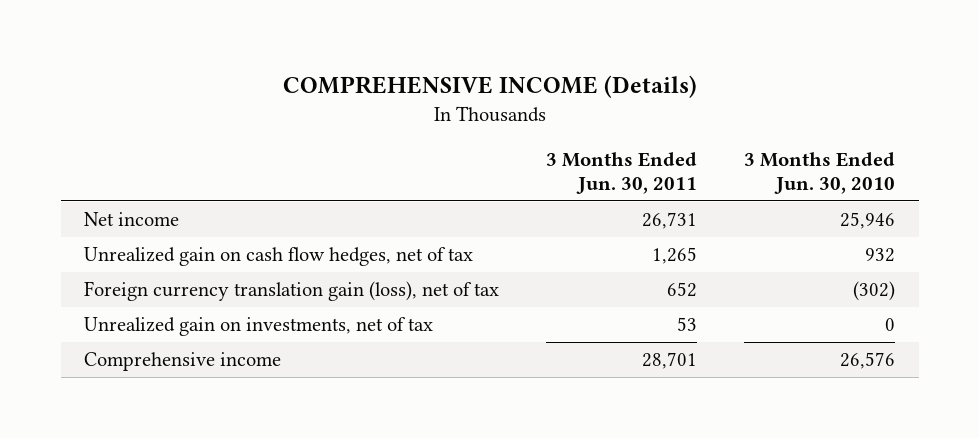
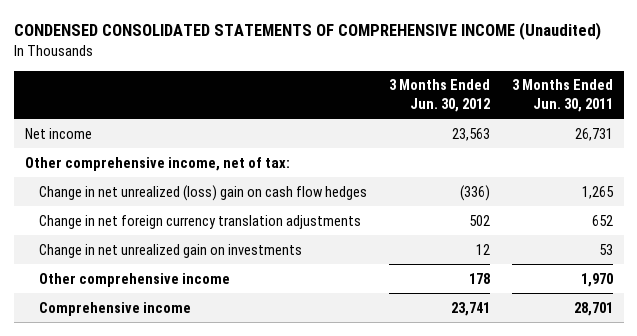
- COMPREHENSIVE INCOME (Details)
+ CONDENSED CONSOLIDATED STATEMENTS OF COMPREHENSIVE INCOME (Unaudited)
- | 3 Months Ended Jun. 30, 2011 | 3 Months Ended Jun. 30, 2010
+ | 3 Months Ended Jun. 30, 2012 | 3 Months Ended Jun. 30, 2011
- Unrealized gain on cash flow hedges, net of tax | 1,265 | 932
- Foreign currency translation gain (loss), net of tax | 652 | (302)
- Unrealized gain on investments, net of tax | 53 | 0
+ Other comprehensive income, net of tax:
+ Change in net unrealized (loss) gain on cash flow hedges | (336) | 1,265
+ Change in net foreign currency translation adjustments | 502 | 652
+ Change in net unrealized gain on investments | 12 | 53
+ Other comprehensive income | 178 | 1,970

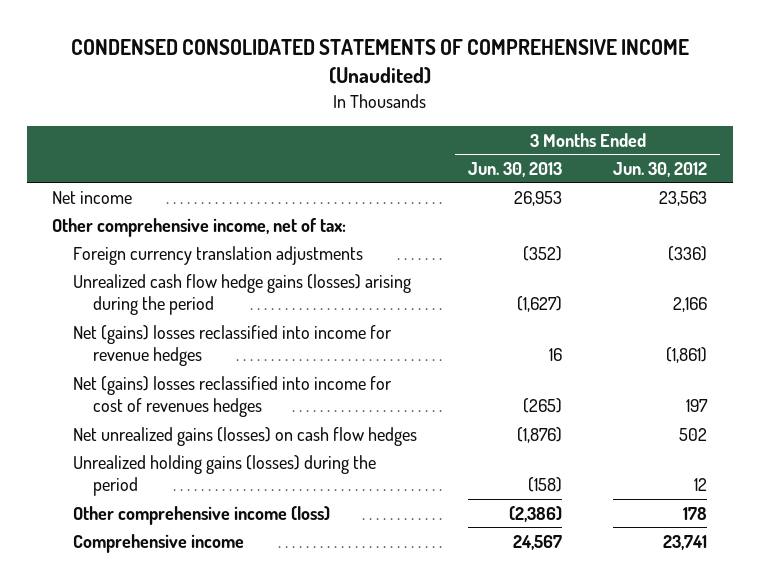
- | 3 Months Ended Jun. 30, 2012 | 3 Months Ended Jun. 30, 2011
+ | 3 Months Ended Jun. 30, 2013 | 3 Months Ended Jun. 30, 2012
- Change in net unrealized (loss) gain on cash flow hedges | (336) | 1,265
- Change in net foreign currency translation adjustments | 502 | 652
- Change in net unrealized gain on investments | 12 | 53
- Other comprehensive income | 178 | 1,970
+ Foreign currency translation adjustments | (352) | (336)
+ Unrealized cash flow hedge gains (losses) arising during the period | (1,627) | 2,166
+ Net (gains) losses reclassified into income for revenue hedges | 16 | (1,861)
+ Net (gains) losses reclassified into income for cost of revenues hedges | (265) | 197
+ Net unrealized gains (losses) on cash flow hedges | (1,876) | 502
+ Unrealized holding gains (losses) during the period | (158) | 12
+ Other comprehensive income (loss) | (2,386) | 178

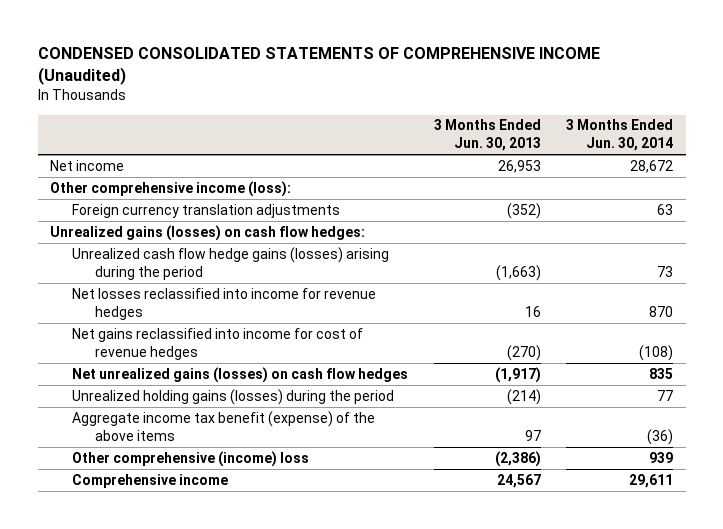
- | 3 Months Ended Jun. 30, 2013 | 3 Months Ended Jun. 30, 2012
+ | 3 Months Ended Jun. 30, 2013 | 3 Months Ended Jun. 30, 2014
- Other comprehensive income, net of tax:
+ Other comprehensive income (loss):
- Unrealized cash flow hedge gains (losses) arising during the period | (1,627) | 2,166
- Net (gains) losses reclassified into income for revenue hedges | 16 | (1,861)
- Net (gains) losses reclassified into income for cost of revenues hedges | (265) | 197
- Net unrealized gains (losses) on cash flow hedges | (1,876) | 502
- Unrealized holding gains (losses) during the period | (158) | 12
- Other comprehensive income (loss) | (2,386) | 178
+ Unrealized gains (losses) on cash flow hedges:
+ Unrealized cash flow hedge gains (losses) arising during the period | (1,663) | 73
+ Net losses reclassified into income for revenue hedges | 16 | 870
+ Net gains reclassified into income for cost of revenue hedges | (270) | (108)
+ Net unrealized gains (losses) on cash flow hedges | (1,917) | 835
+ Unrealized holding gains (losses) during the period | (214) | 77
+ Aggregate income tax benefit (expense) of the above items | 97 | (36)
+ Other comprehensive (income) loss | (2,386) | 939

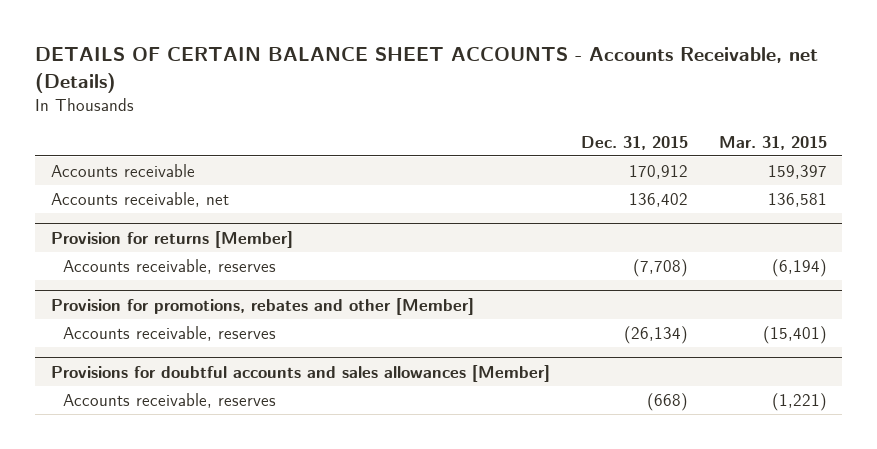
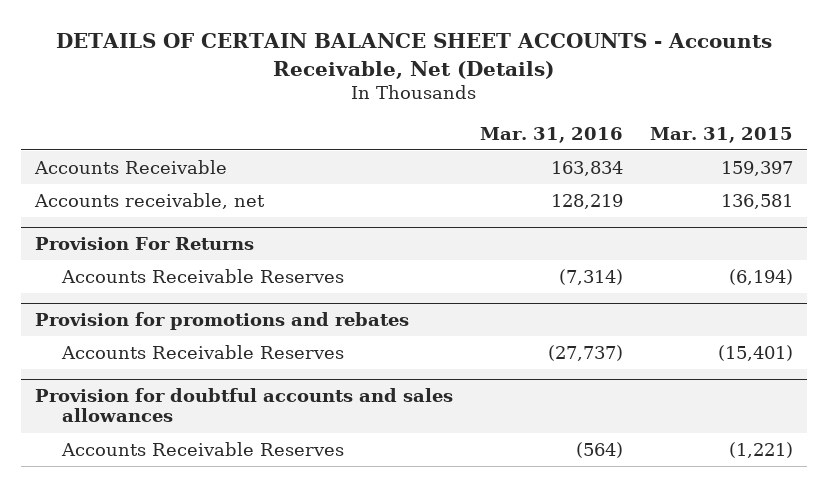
- DETAILS OF CERTAIN BALANCE SHEET ACCOUNTS - Accounts Receivable, net (Details)
+ DETAILS OF CERTAIN BALANCE SHEET ACCOUNTS - Accounts Receivable, Net (Details)
- | Dec. 31, 2015 | Mar. 31, 2015
+ | Mar. 31, 2016 | Mar. 31, 2015
- Accounts receivable | 170,912 | 159,397
+ Accounts Receivable | 163,834 | 159,397
- Provision for returns [Member]
- Accounts receivable, reserves | (7,708) | (6,194)
- Provision for promotions, rebates and other [Member]
- Accounts receivable, reserves | (26,134) | (15,401)
- Provisions for doubtful accounts and sales allowances [Member]
- Accounts receivable, reserves | (668) | (1,221)
+ Provision For Returns
+ Accounts Receivable Reserves | (7,314) | (6,194)
+ Provision for promotions and rebates
+ Accounts Receivable Reserves | (27,737) | (15,401)
+ Provision for doubtful accounts and sales allowances
+ Accounts Receivable Reserves | (564) | (1,221)

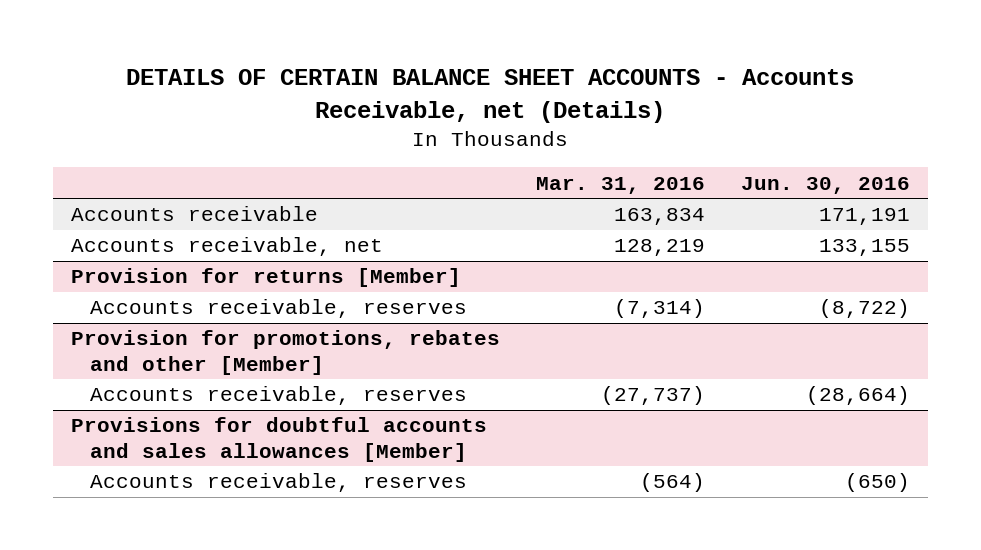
- DETAILS OF CERTAIN BALANCE SHEET ACCOUNTS - Accounts Receivable, Net (Details)
+ DETAILS OF CERTAIN BALANCE SHEET ACCOUNTS - Accounts Receivable, net (Details)
- | Mar. 31, 2016 | Mar. 31, 2015
+ | Mar. 31, 2016 | Jun. 30, 2016
- Accounts Receivable | 163,834 | 159,397
+ Accounts receivable | 163,834 | 171,191
- Provision For Returns
- Accounts Receivable Reserves | (7,314) | (6,194)
- Provision for promotions and rebates
- Accounts Receivable Reserves | (27,737) | (15,401)
- Provision for doubtful accounts and sales allowances
- Accounts Receivable Reserves | (564) | (1,221)
+ Provision for returns [Member]
+ Accounts receivable, reserves | (7,314) | (8,722)
+ Provision for promotions, rebates and other [Member]
+ Accounts receivable, reserves | (27,737) | (28,664)
+ Provisions for doubtful accounts and sales allowances [Member]
+ Accounts receivable, reserves | (564) | (650)

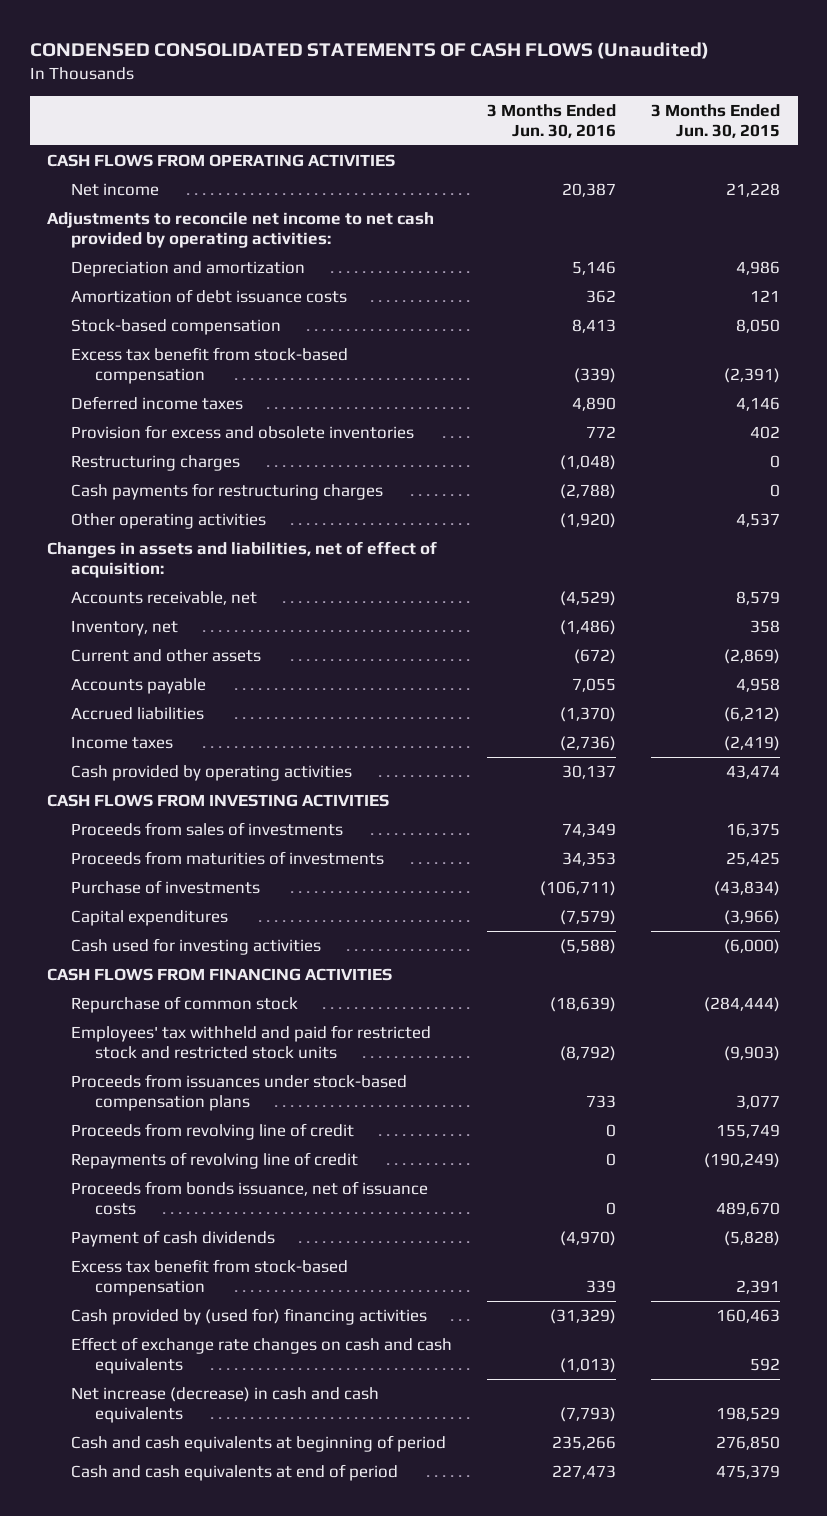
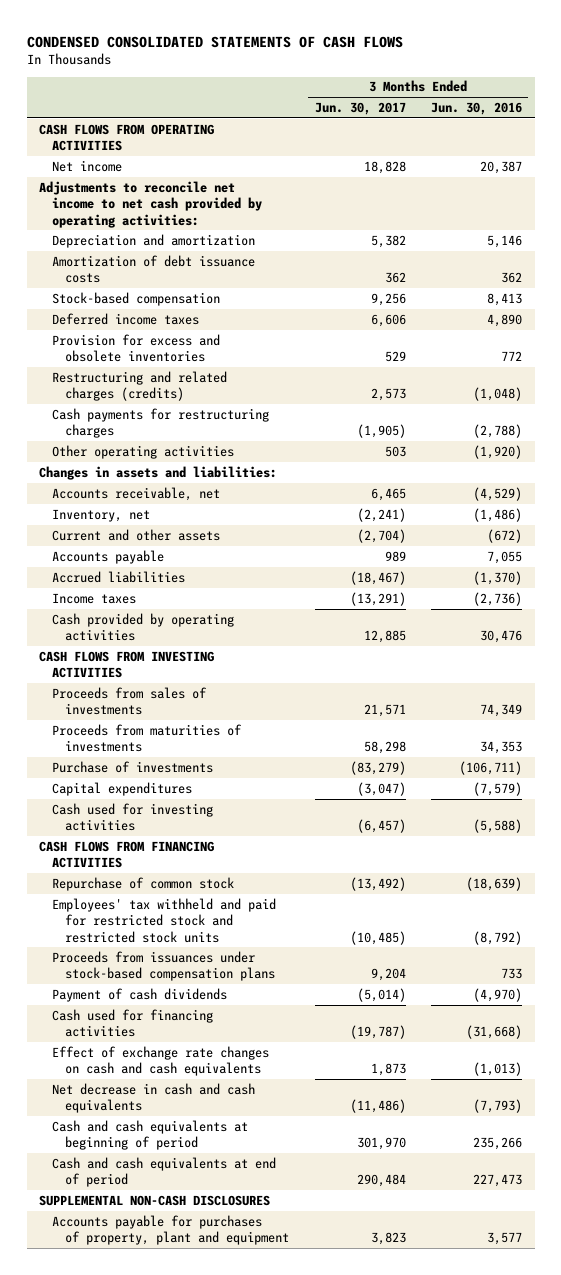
- CONDENSED CONSOLIDATED STATEMENTS OF CASH FLOWS (Unaudited)
+ CONDENSED CONSOLIDATED STATEMENTS OF CASH FLOWS
- | 3 Months Ended Jun. 30, 2016 | 3 Months Ended Jun. 30, 2015
+ | 3 Months Ended Jun. 30, 2017 | 3 Months Ended Jun. 30, 2016
- Excess tax benefit from stock-based compensation | (339) | (2,391)
- Restructuring charges | (1,048) | 0
+ Restructuring and related charges (credits) | 2,573 | (1,048)
- Changes in assets and liabilities, net of effect of acquisition:
+ Changes in assets and liabilities:
- Cash provided by operating activities | 30,137 | 43,474
+ Cash provided by operating activities | 12,885 | 30,476
- Proceeds from revolving line of credit | 0 | 155,749
- Repayments of revolving line of credit | 0 | (190,249)
- Proceeds from bonds issuance, net of issuance costs | 0 | 489,670
- Excess tax benefit from stock-based compensation | 339 | 2,391
- Cash provided by (used for) financing activities | (31,329) | 160,463
+ Cash used for financing activities | (19,787) | (31,668)
- Net increase (decrease) in cash and cash equivalents | (7,793) | 198,529
+ Net decrease in cash and cash equivalents | (11,486) | (7,793)
+ SUPPLEMENTAL NON-CASH DISCLOSURES
+ Accounts payable for purchases of property, plant and equipment | 3,823 | 3,577

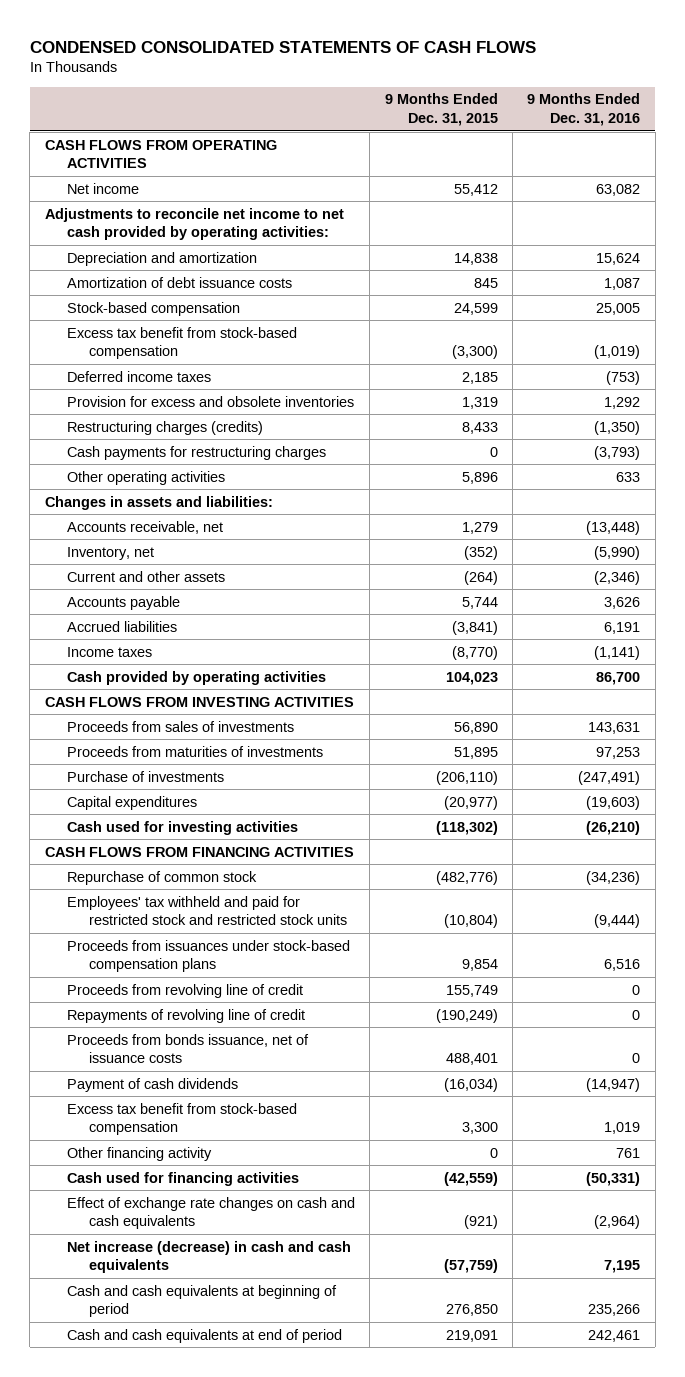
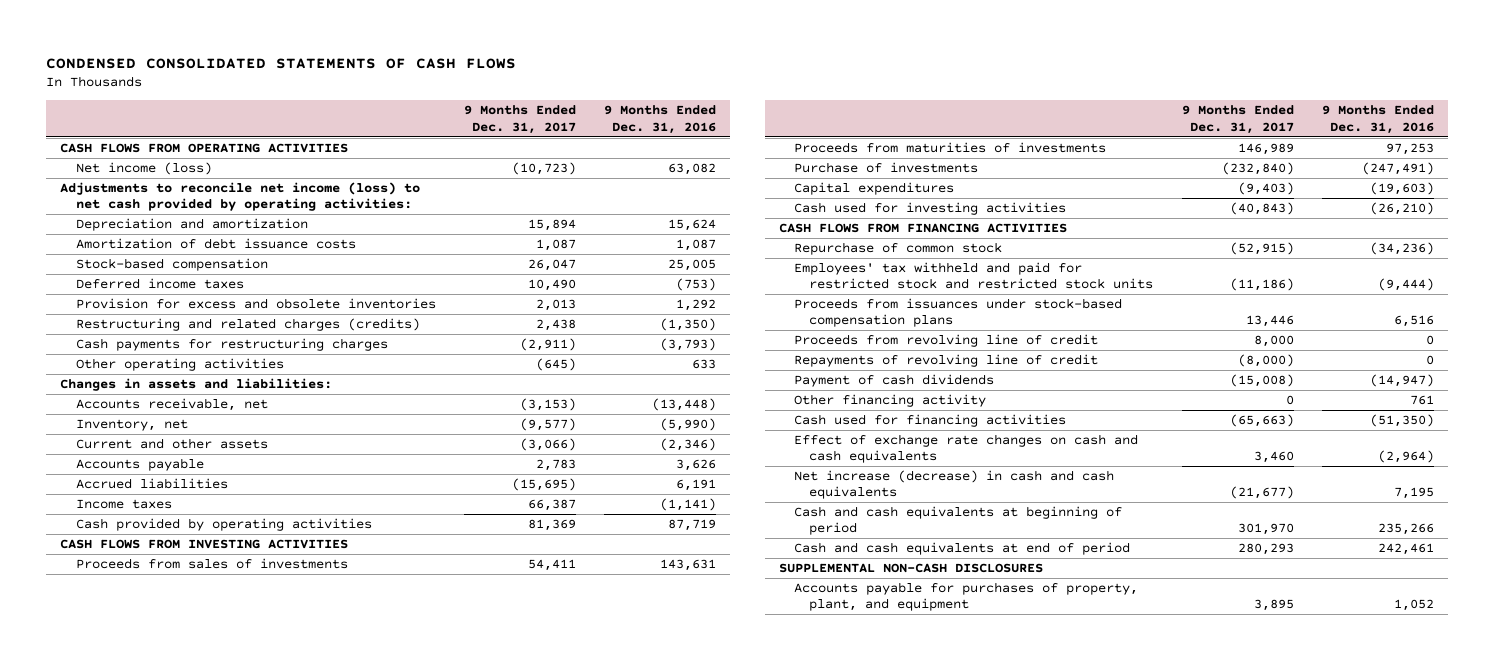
- | 9 Months Ended Dec. 31, 2015 | 9 Months Ended Dec. 31, 2016
+ | 9 Months Ended Dec. 31, 2017 | 9 Months Ended Dec. 31, 2016
- Net income | 55,412 | 63,082
- Adjustments to reconcile net income to net cash provided by operating activities:
+ Net income (loss) | (10,723) | 63,082
+ Adjustments to reconcile net income (loss) to net cash provided by operating activities:
- Excess tax benefit from stock-based compensation | (3,300) | (1,019)
- Restructuring charges (credits) | 8,433 | (1,350)
+ Restructuring and related charges (credits) | 2,438 | (1,350)
- Cash provided by operating activities | 104,023 | 86,700
+ Cash provided by operating activities | 81,369 | 87,719
- Proceeds from bonds issuance, net of issuance costs | 488,401 | 0
- Excess tax benefit from stock-based compensation | 3,300 | 1,019
- Cash used for financing activities | (42,559) | (50,331)
+ Cash used for financing activities | (65,663) | (51,350)
+ SUPPLEMENTAL NON-CASH DISCLOSURES
+ Accounts payable for purchases of property, plant, and equipment | 3,895 | 1,052

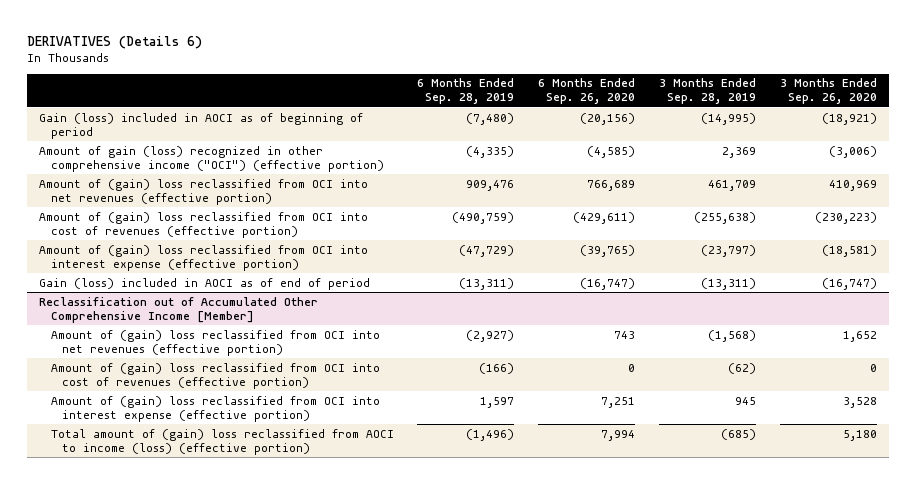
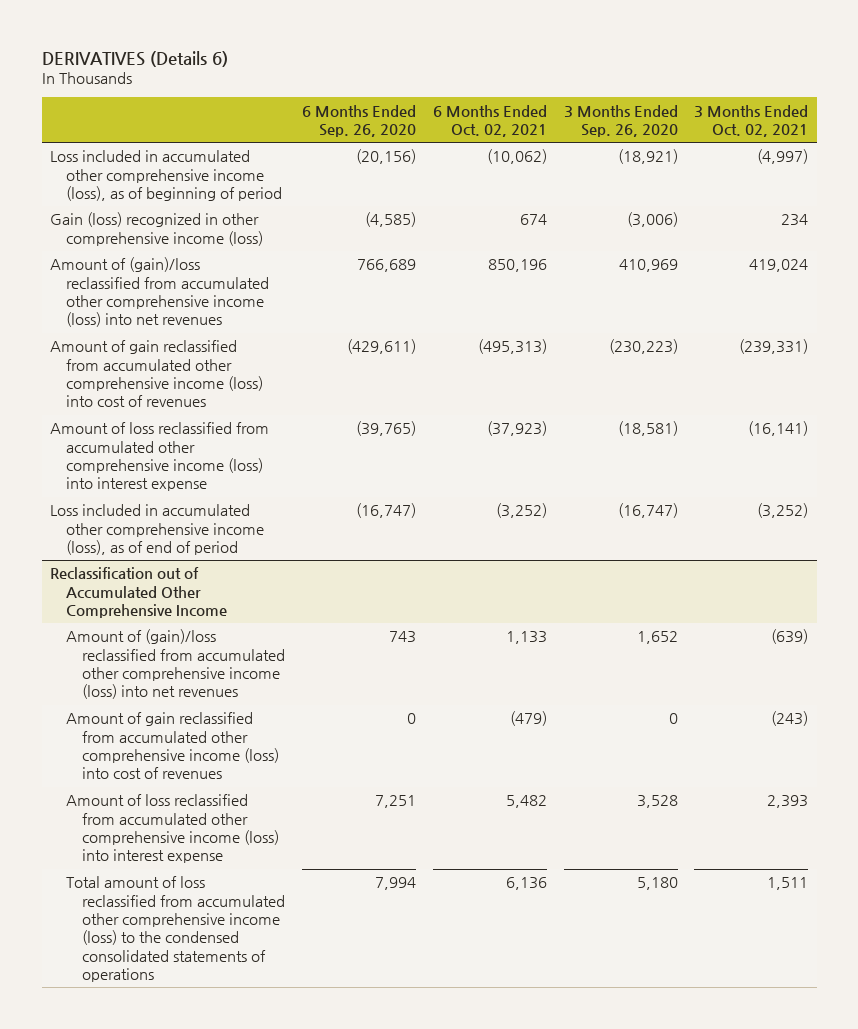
- | 6 Months Ended Sep. 28, 2019 | 6 Months Ended Sep. 26, 2020 | 3 Months Ended Sep. 28, 2019 | 3 Months Ended Sep. 26, 2020
+ | 6 Months Ended Sep. 26, 2020 | 6 Months Ended Oct. 02, 2021 | 3 Months Ended Sep. 26, 2020 | 3 Months Ended Oct. 02, 2021
- Gain (loss) included in AOCI as of beginning of period | (7,480) | (20,156) | (14,995) | (18,921)
- Amount of gain (loss) recognized in other comprehensive income ("OCI") (effective portion) | (4,335) | (4,585) | 2,369 | (3,006)
- Amount of (gain) loss reclassified from OCI into net revenues (effective portion) | 909,476 | 766,689 | 461,709 | 410,969
- Amount of (gain) loss reclassified from OCI into cost of revenues (effective portion) | (490,759) | (429,611) | (255,638) | (230,223)
- Amount of (gain) loss reclassified from OCI into interest expense (effective portion) | (47,729) | (39,765) | (23,797) | (18,581)
- Gain (loss) included in AOCI as of end of period | (13,311) | (16,747) | (13,311) | (16,747)
- Reclassification out of Accumulated Other Comprehensive Income [Member]
- Amount of (gain) loss reclassified from OCI into net revenues (effective portion) | (2,927) | 743 | (1,568) | 1,652
- Amount of (gain) loss reclassified from OCI into cost of revenues (effective portion) | (166) | 0 | (62) | 0
- Amount of (gain) loss reclassified from OCI into interest expense (effective portion) | 1,597 | 7,251 | 945 | 3,528
- Total amount of (gain) loss reclassified from AOCI to income (loss) (effective portion) | (1,496) | 7,994 | (685) | 5,180
+ Loss included in accumulated other comprehensive income (loss), as of beginning of period | (20,156) | (10,062) | (18,921) | (4,997)
+ Gain (loss) recognized in other comprehensive income (loss) | (4,585) | 674 | (3,006) | 234
+ Amount of (gain)/loss reclassified from accumulated other comprehensive income (loss) into net revenues | 766,689 | 850,196 | 410,969 | 419,024
+ Amount of gain reclassified from accumulated other comprehensive income (loss) into cost of revenues | (429,611) | (495,313) | (230,223) | (239,331)
+ Amount of loss reclassified from accumulated other comprehensive income (loss) into interest expense | (39,765) | (37,923) | (18,581) | (16,141)
+ Loss included in accumulated other comprehensive income (loss), as of end of period | (16,747) | (3,252) | (16,747) | (3,252)
+ Reclassification out of Accumulated Other Comprehensive Income
+ Amount of (gain)/loss reclassified from accumulated other comprehensive income (loss) into net revenues | 743 | 1,133 | 1,652 | (639)
+ Amount of gain reclassified from accumulated other comprehensive income (loss) into cost of revenues | 0 | (479) | 0 | (243)
+ Amount of loss reclassified from accumulated other comprehensive income (loss) into interest expense | 7,251 | 5,482 | 3,528 | 2,393
+ Total amount of loss reclassified from accumulated other comprehensive income (loss) to the condensed consolidated statements of operations | 7,994 | 6,136 | 5,180 | 1,511

